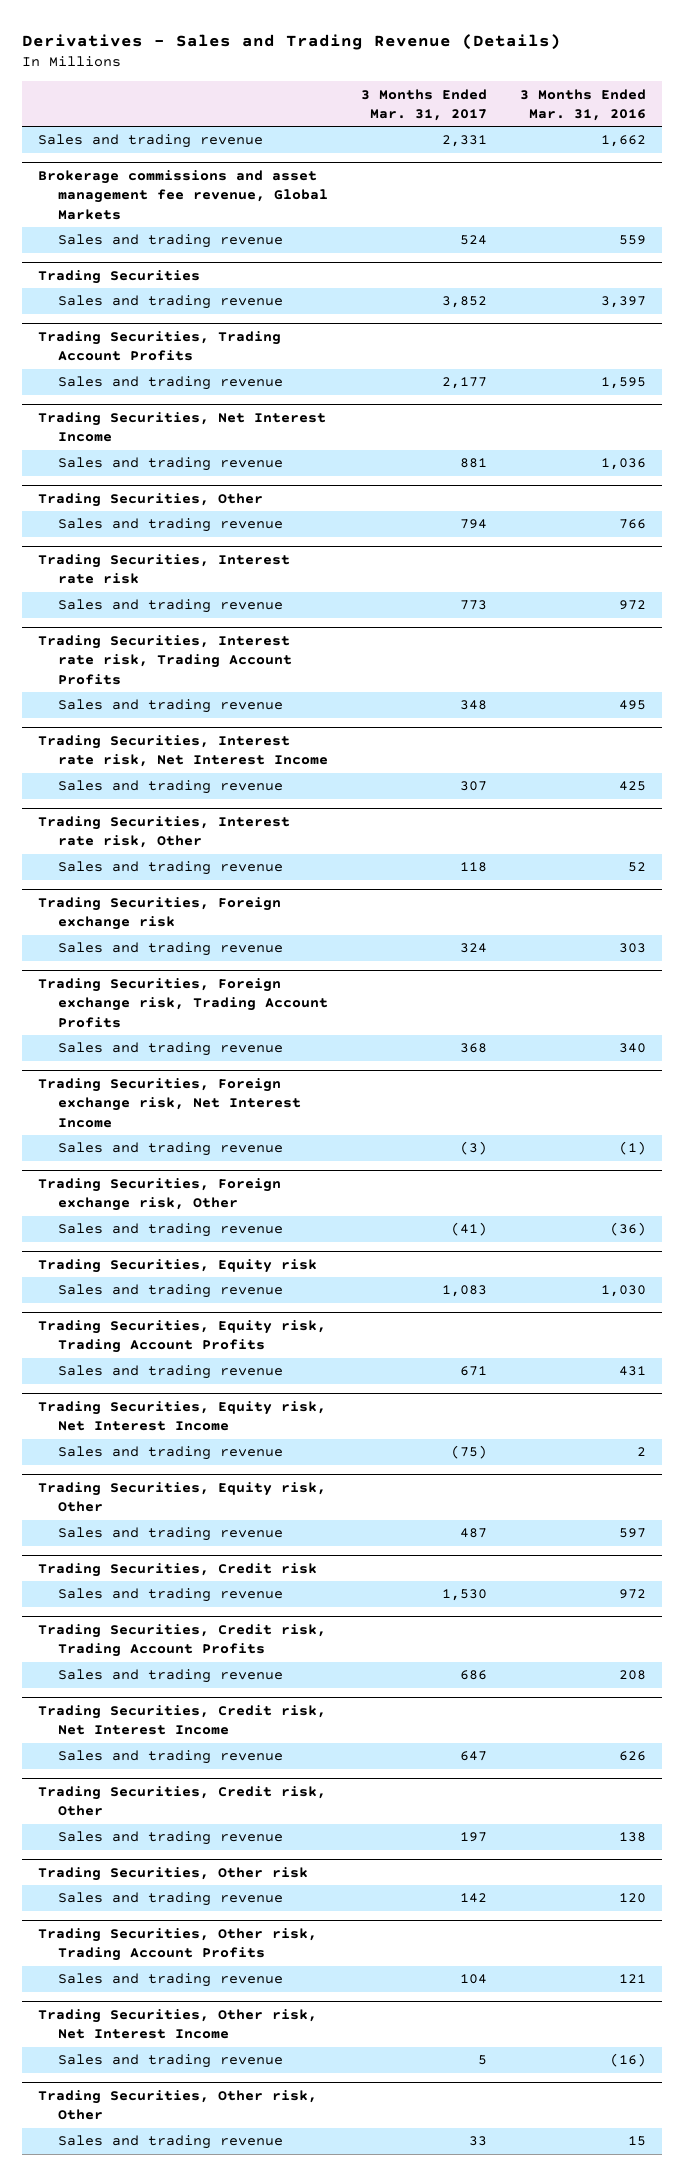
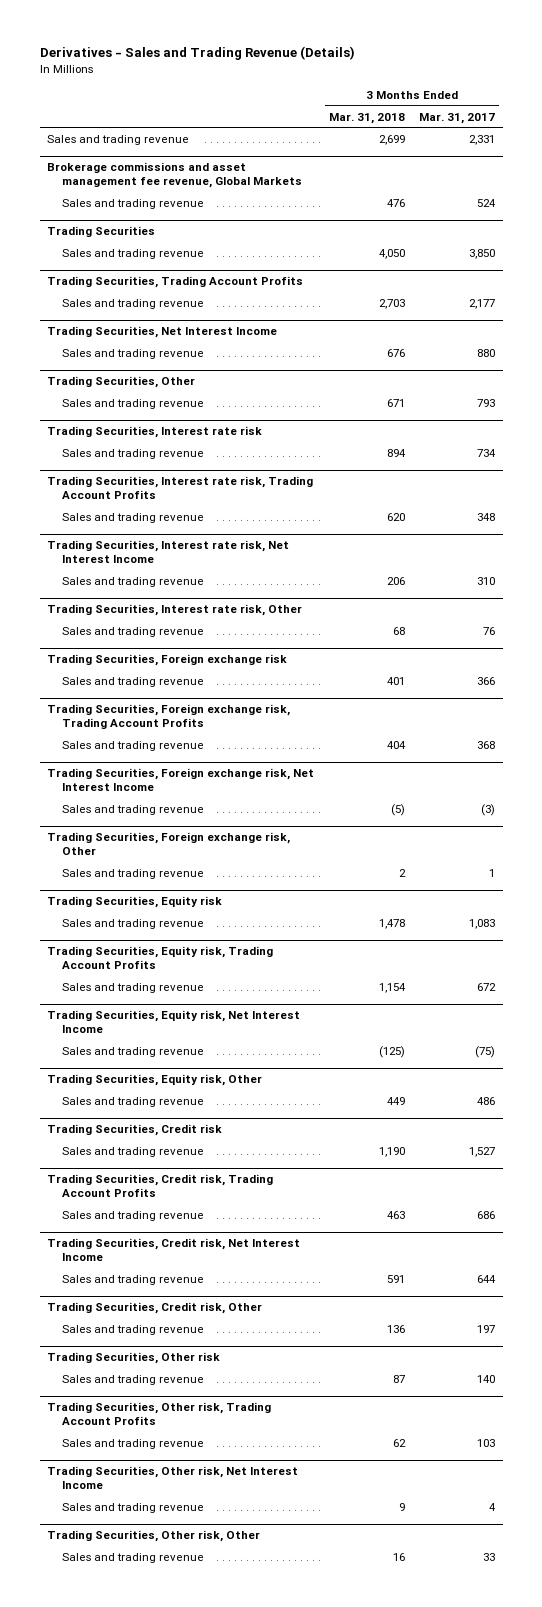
- | 3 Months Ended Mar. 31, 2017 | 3 Months Ended Mar. 31, 2016
+ | 3 Months Ended Mar. 31, 2018 | 3 Months Ended Mar. 31, 2017
@ Trading Securities
- Sales and trading revenue | 3,852 | 3,397
+ Sales and trading revenue | 4,050 | 3,850
@ Trading Securities, Net Interest Income
- Sales and trading revenue | 881 | 1,036
+ Sales and trading revenue | 676 | 880
@ Trading Securities, Other
- Sales and trading revenue | 794 | 766
+ Sales and trading revenue | 671 | 793
@ Trading Securities, Interest rate risk
- Sales and trading revenue | 773 | 972
+ Sales and trading revenue | 894 | 734
@ Trading Securities, Interest rate risk, Net Interest Income
- Sales and trading revenue | 307 | 425
+ Sales and trading revenue | 206 | 310
@ Trading Securities, Interest rate risk, Other
- Sales and trading revenue | 118 | 52
+ Sales and trading revenue | 68 | 76
@ Trading Securities, Foreign exchange risk
- Sales and trading revenue | 324 | 303
+ Sales and trading revenue | 401 | 366
@ Trading Securities, Foreign exchange risk, Other
- Sales and trading revenue | (41) | (36)
+ Sales and trading revenue | 2 | 1
@ Trading Securities, Equity risk, Trading Account Profits
- Sales and trading revenue | 671 | 431
+ Sales and trading revenue | 1,154 | 672
@ Trading Securities, Equity risk, Other
- Sales and trading revenue | 487 | 597
+ Sales and trading revenue | 449 | 486
@ Trading Securities, Credit risk
- Sales and trading revenue | 1,530 | 972
+ Sales and trading revenue | 1,190 | 1,527
@ Trading Securities, Credit risk, Net Interest Income
- Sales and trading revenue | 647 | 626
+ Sales and trading revenue | 591 | 644
@ Trading Securities, Other risk
- Sales and trading revenue | 142 | 120
+ Sales and trading revenue | 87 | 140
@ Trading Securities, Other risk, Trading Account Profits
- Sales and trading revenue | 104 | 121
+ Sales and trading revenue | 62 | 103
@ Trading Securities, Other risk, Net Interest Income
- Sales and trading revenue | 5 | (16)
+ Sales and trading revenue | 9 | 4

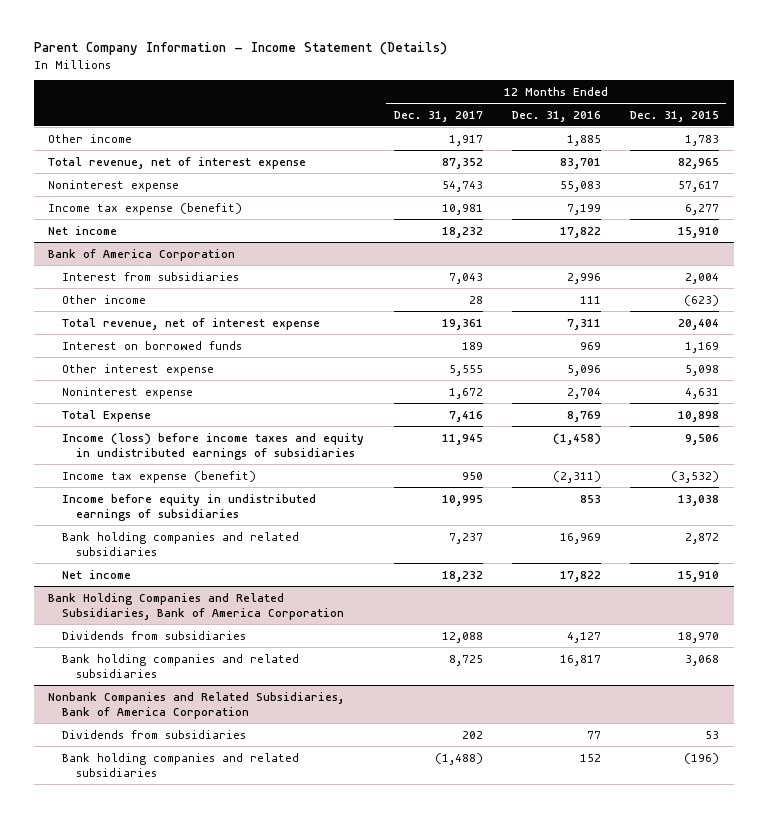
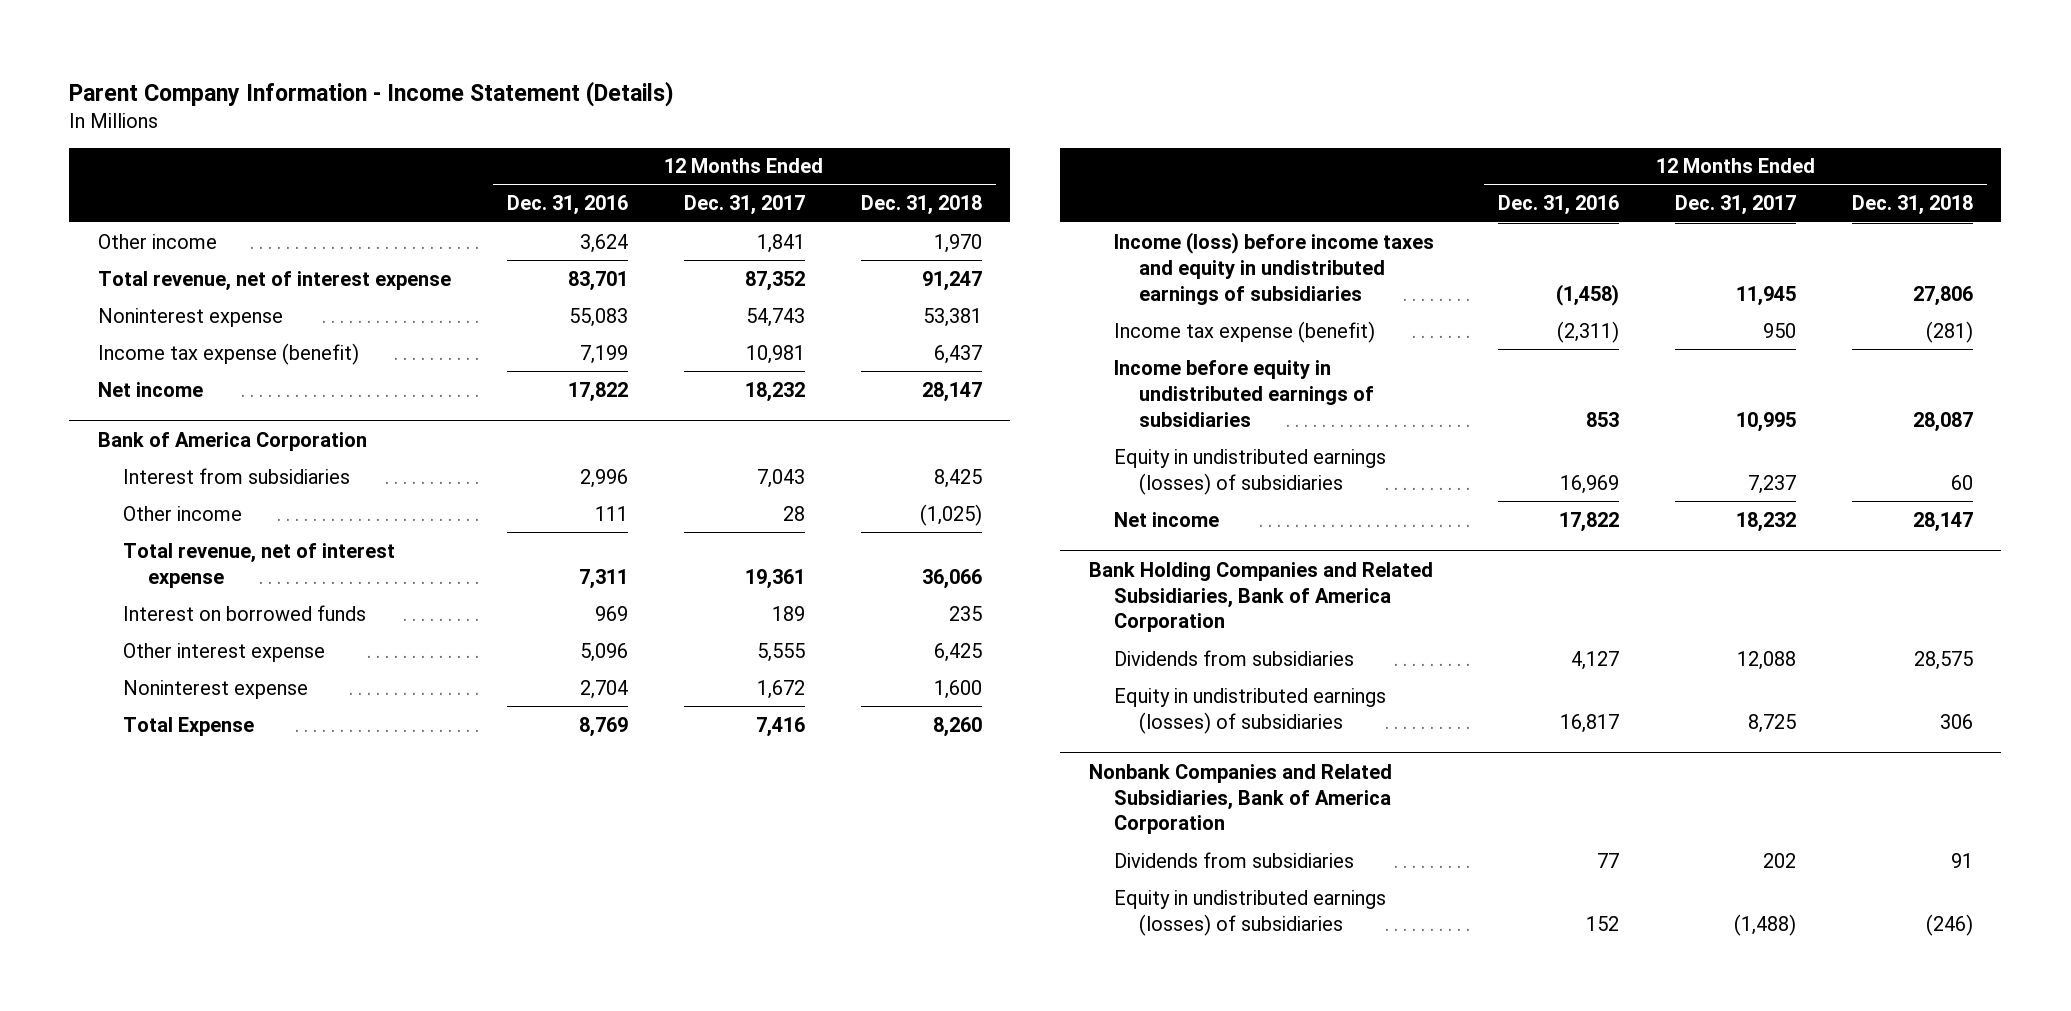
- | 12 Months Ended Dec. 31, 2017 | 12 Months Ended Dec. 31, 2016 | 12 Months Ended Dec. 31, 2015
+ | 12 Months Ended Dec. 31, 2016 | 12 Months Ended Dec. 31, 2017 | 12 Months Ended Dec. 31, 2018
- Other income | 1,917 | 1,885 | 1,783
+ Other income | 3,624 | 1,841 | 1,970
@ Bank of America Corporation
- Bank holding companies and related subsidiaries | 7,237 | 16,969 | 2,872
+ Equity in undistributed earnings (losses) of subsidiaries | 16,969 | 7,237 | 60
@ Bank Holding Companies and Related Subsidiaries, Bank of America Corporation
- Bank holding companies and related subsidiaries | 8,725 | 16,817 | 3,068
+ Equity in undistributed earnings (losses) of subsidiaries | 16,817 | 8,725 | 306
@ Nonbank Companies and Related Subsidiaries, Bank of America Corporation
- Bank holding companies and related subsidiaries | (1,488) | 152 | (196)
+ Equity in undistributed earnings (losses) of subsidiaries | 152 | (1,488) | (246)

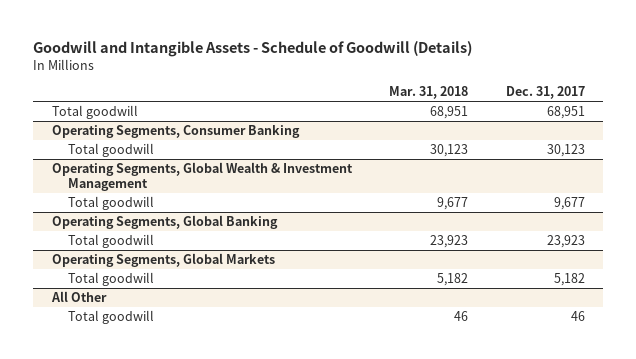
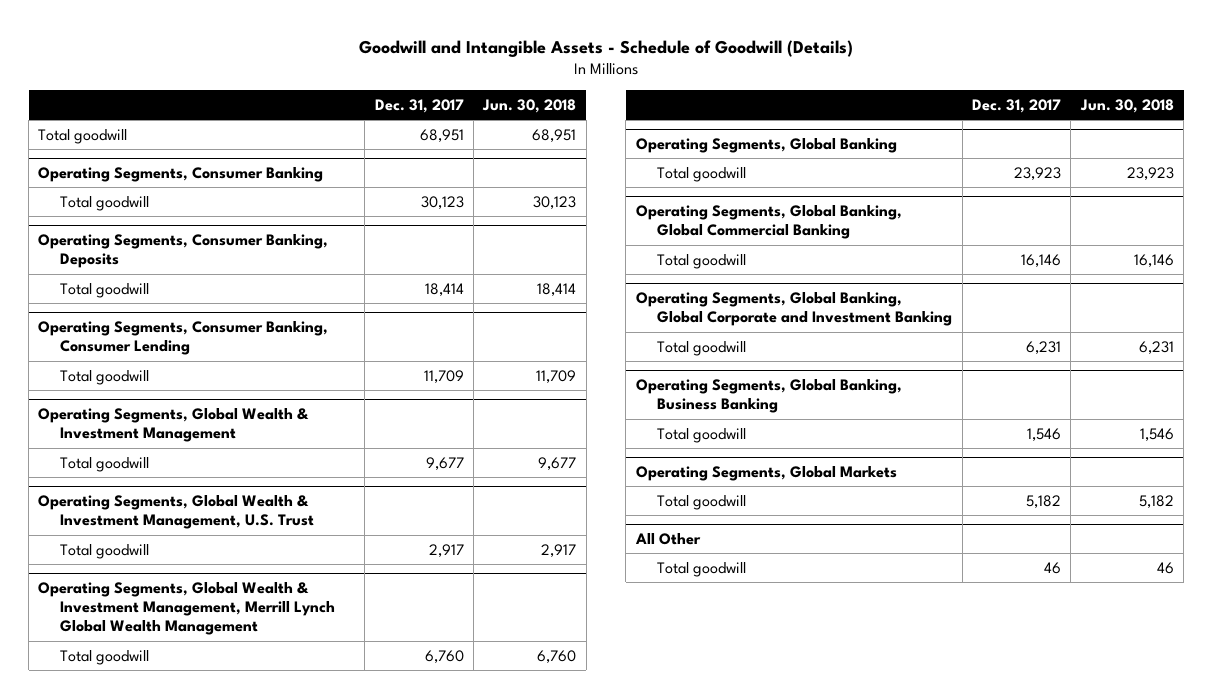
- | Mar. 31, 2018 | Dec. 31, 2017
+ | Dec. 31, 2017 | Jun. 30, 2018
+ Operating Segments, Consumer Banking, Deposits
+ Total goodwill | 18,414 | 18,414
+ Operating Segments, Consumer Banking, Consumer Lending
+ Total goodwill | 11,709 | 11,709
+ Operating Segments, Global Wealth & Investment Management, U.S. Trust
+ Total goodwill | 2,917 | 2,917
+ Operating Segments, Global Wealth & Investment Management, Merrill Lynch Global Wealth Management
+ Total goodwill | 6,760 | 6,760
+ Operating Segments, Global Banking, Global Commercial Banking
+ Total goodwill | 16,146 | 16,146
+ Operating Segments, Global Banking, Global Corporate and Investment Banking
+ Total goodwill | 6,231 | 6,231
+ Operating Segments, Global Banking, Business Banking
+ Total goodwill | 1,546 | 1,546

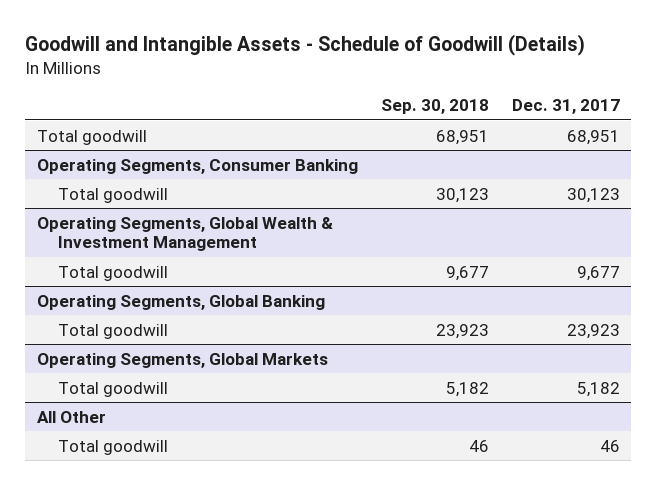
- | Dec. 31, 2017 | Jun. 30, 2018
+ | Sep. 30, 2018 | Dec. 31, 2017
- Operating Segments, Consumer Banking, Deposits
- Total goodwill | 18,414 | 18,414
- Operating Segments, Consumer Banking, Consumer Lending
- Total goodwill | 11,709 | 11,709
- Operating Segments, Global Wealth & Investment Management, U.S. Trust
- Total goodwill | 2,917 | 2,917
- Operating Segments, Global Wealth & Investment Management, Merrill Lynch Global Wealth Management
- Total goodwill | 6,760 | 6,760
- Operating Segments, Global Banking, Global Commercial Banking
- Total goodwill | 16,146 | 16,146
- Operating Segments, Global Banking, Global Corporate and Investment Banking
- Total goodwill | 6,231 | 6,231
- Operating Segments, Global Banking, Business Banking
- Total goodwill | 1,546 | 1,546

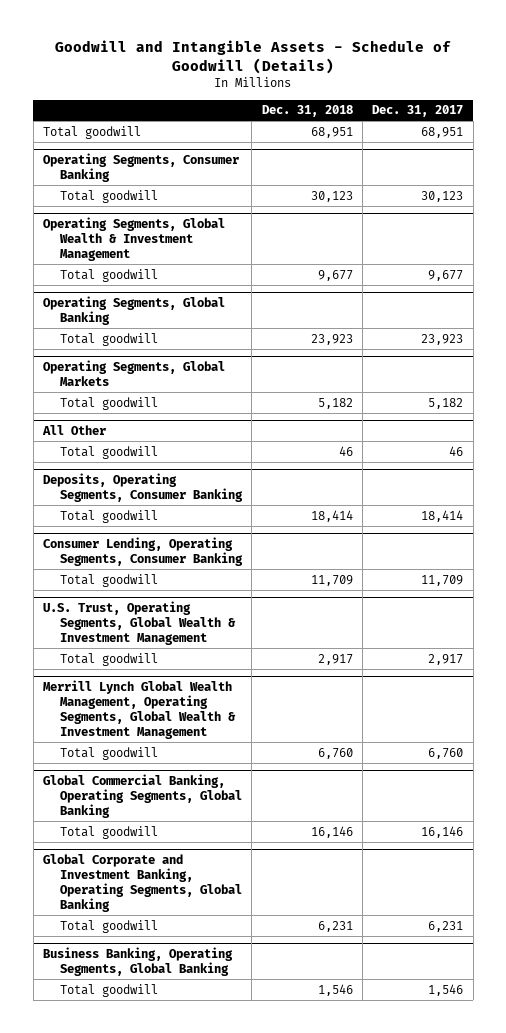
- | Sep. 30, 2018 | Dec. 31, 2017
+ | Dec. 31, 2018 | Dec. 31, 2017
+ Deposits, Operating Segments, Consumer Banking
+ Total goodwill | 18,414 | 18,414
+ Consumer Lending, Operating Segments, Consumer Banking
+ Total goodwill | 11,709 | 11,709
+ U.S. Trust, Operating Segments, Global Wealth & Investment Management
+ Total goodwill | 2,917 | 2,917
+ Merrill Lynch Global Wealth Management, Operating Segments, Global Wealth & Investment Management
+ Total goodwill | 6,760 | 6,760
+ Global Commercial Banking, Operating Segments, Global Banking
+ Total goodwill | 16,146 | 16,146
+ Global Corporate and Investment Banking, Operating Segments, Global Banking
+ Total goodwill | 6,231 | 6,231
+ Business Banking, Operating Segments, Global Banking
+ Total goodwill | 1,546 | 1,546

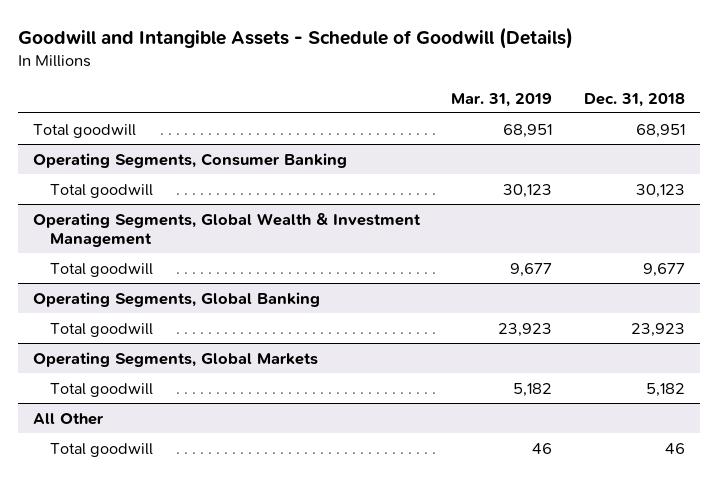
- | Dec. 31, 2018 | Dec. 31, 2017
+ | Mar. 31, 2019 | Dec. 31, 2018
- Deposits, Operating Segments, Consumer Banking
- Total goodwill | 18,414 | 18,414
- Consumer Lending, Operating Segments, Consumer Banking
- Total goodwill | 11,709 | 11,709
- U.S. Trust, Operating Segments, Global Wealth & Investment Management
- Total goodwill | 2,917 | 2,917
- Merrill Lynch Global Wealth Management, Operating Segments, Global Wealth & Investment Management
- Total goodwill | 6,760 | 6,760
- Global Commercial Banking, Operating Segments, Global Banking
- Total goodwill | 16,146 | 16,146
- Global Corporate and Investment Banking, Operating Segments, Global Banking
- Total goodwill | 6,231 | 6,231
- Business Banking, Operating Segments, Global Banking
- Total goodwill | 1,546 | 1,546

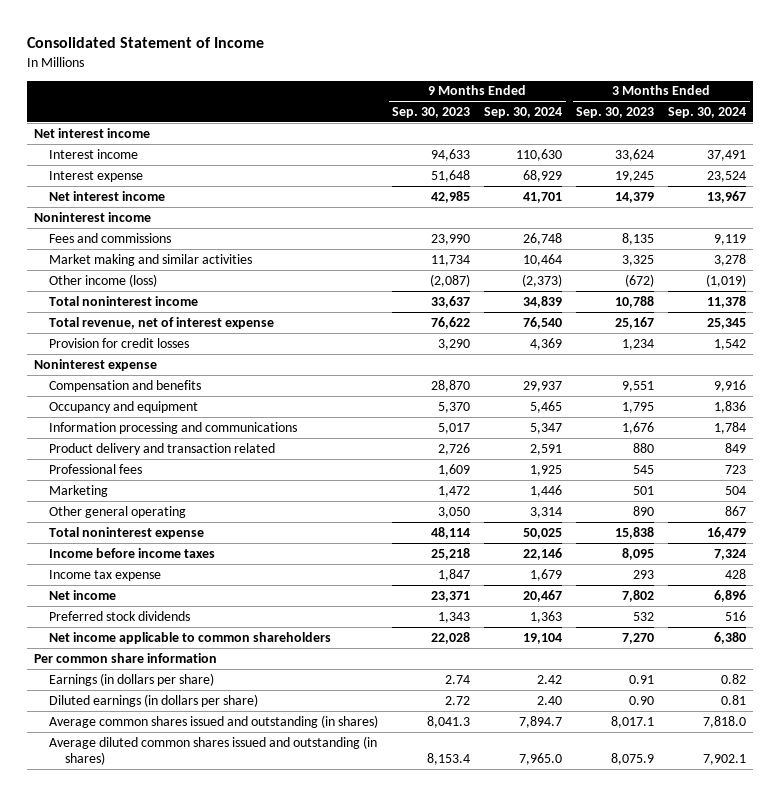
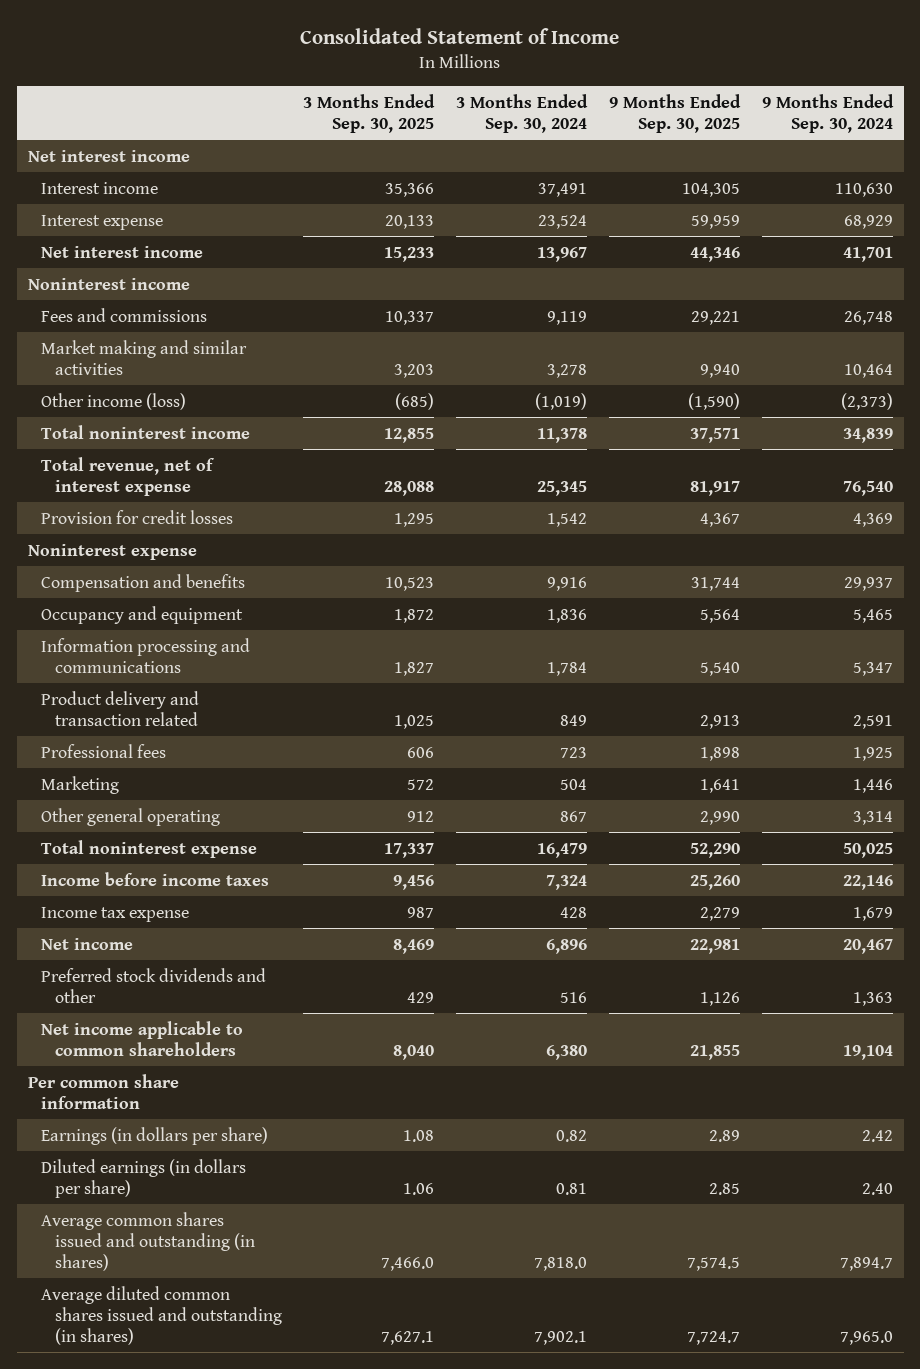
- | 9 Months Ended Sep. 30, 2023 | 9 Months Ended Sep. 30, 2024 | 3 Months Ended Sep. 30, 2023 | 3 Months Ended Sep. 30, 2024
+ | 3 Months Ended Sep. 30, 2025 | 3 Months Ended Sep. 30, 2024 | 9 Months Ended Sep. 30, 2025 | 9 Months Ended Sep. 30, 2024
- Preferred stock dividends | 1,343 | 1,363 | 532 | 516
+ Preferred stock dividends and other | 429 | 516 | 1,126 | 1,363

